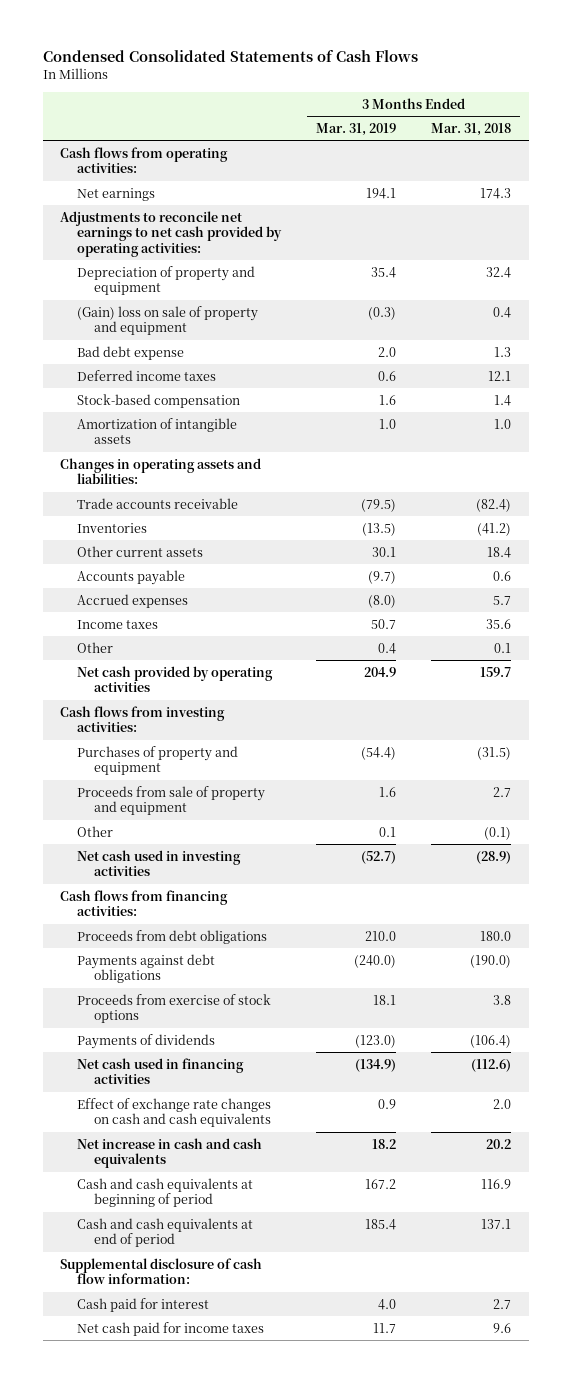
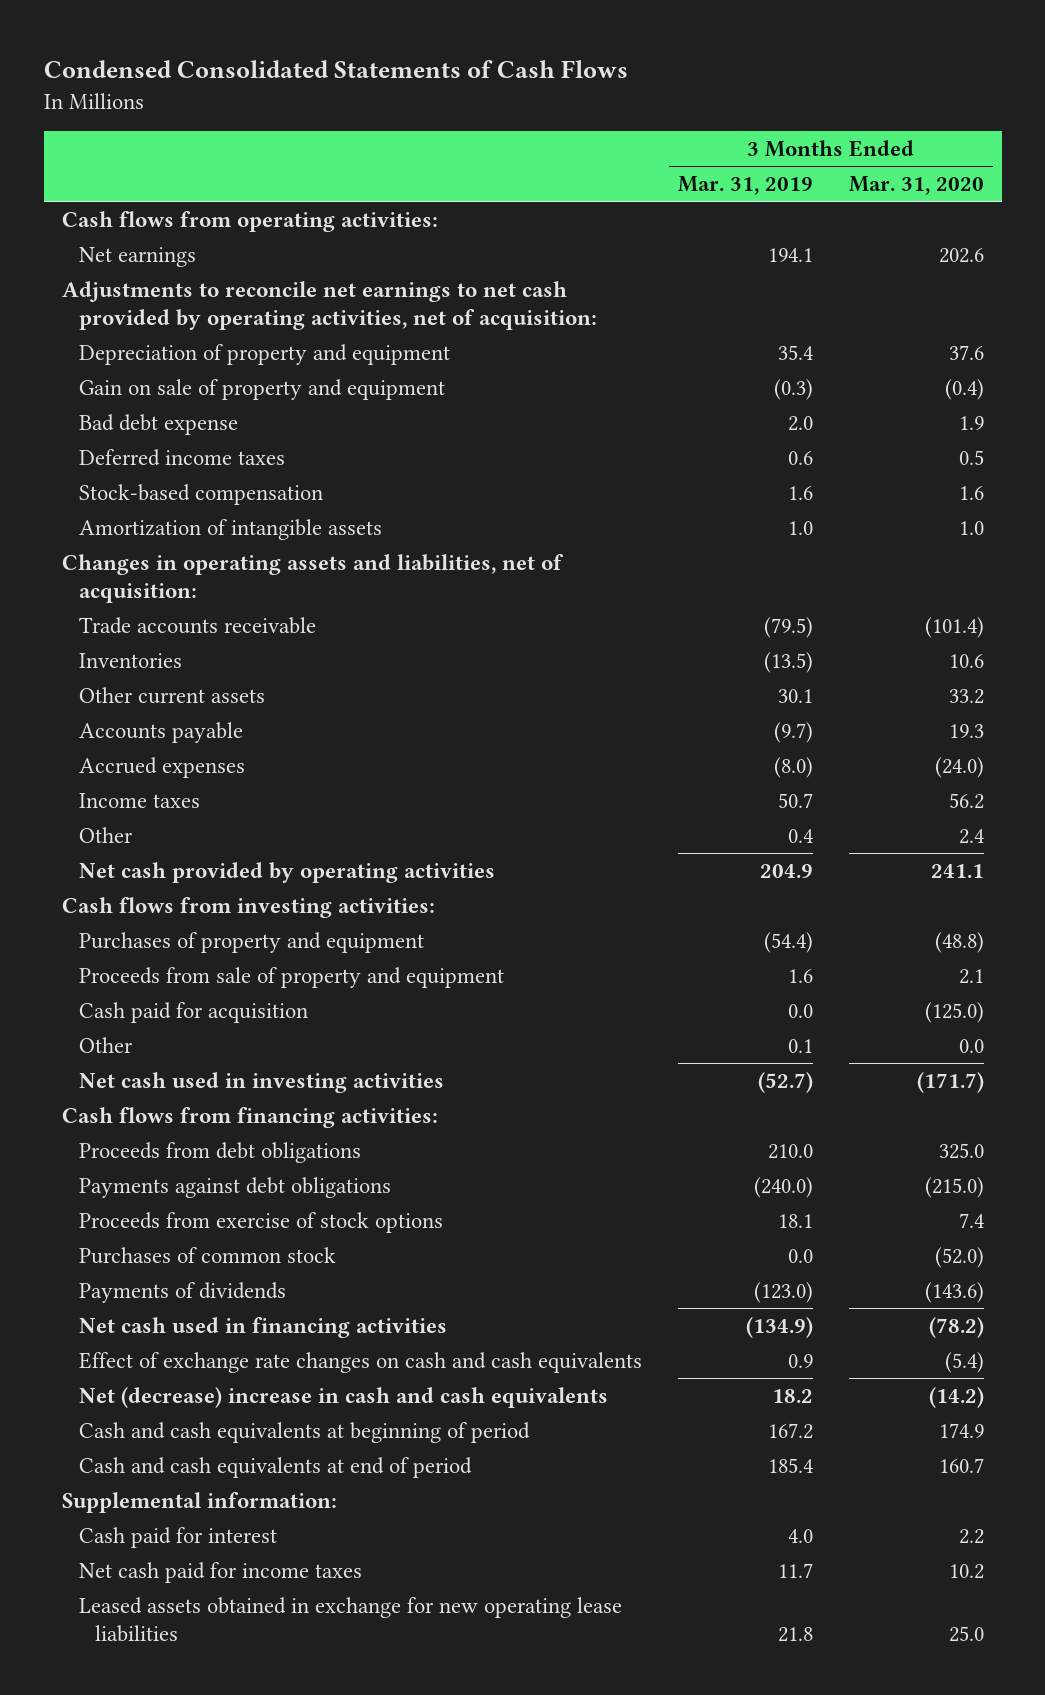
- | 3 Months Ended Mar. 31, 2019 | 3 Months Ended Mar. 31, 2018
+ | 3 Months Ended Mar. 31, 2019 | 3 Months Ended Mar. 31, 2020
- Adjustments to reconcile net earnings to net cash provided by operating activities:
+ Adjustments to reconcile net earnings to net cash provided by operating activities, net of acquisition:
- (Gain) loss on sale of property and equipment | (0.3) | 0.4
+ Gain on sale of property and equipment | (0.3) | (0.4)
- Changes in operating assets and liabilities:
+ Changes in operating assets and liabilities, net of acquisition:
+ Cash paid for acquisition | 0.0 | (125.0)
+ Purchases of common stock | 0.0 | (52.0)
- Net increase in cash and cash equivalents | 18.2 | 20.2
+ Net (decrease) increase in cash and cash equivalents | 18.2 | (14.2)
- Supplemental disclosure of cash flow information:
+ Supplemental information:
+ Leased assets obtained in exchange for new operating lease liabilities | 21.8 | 25.0

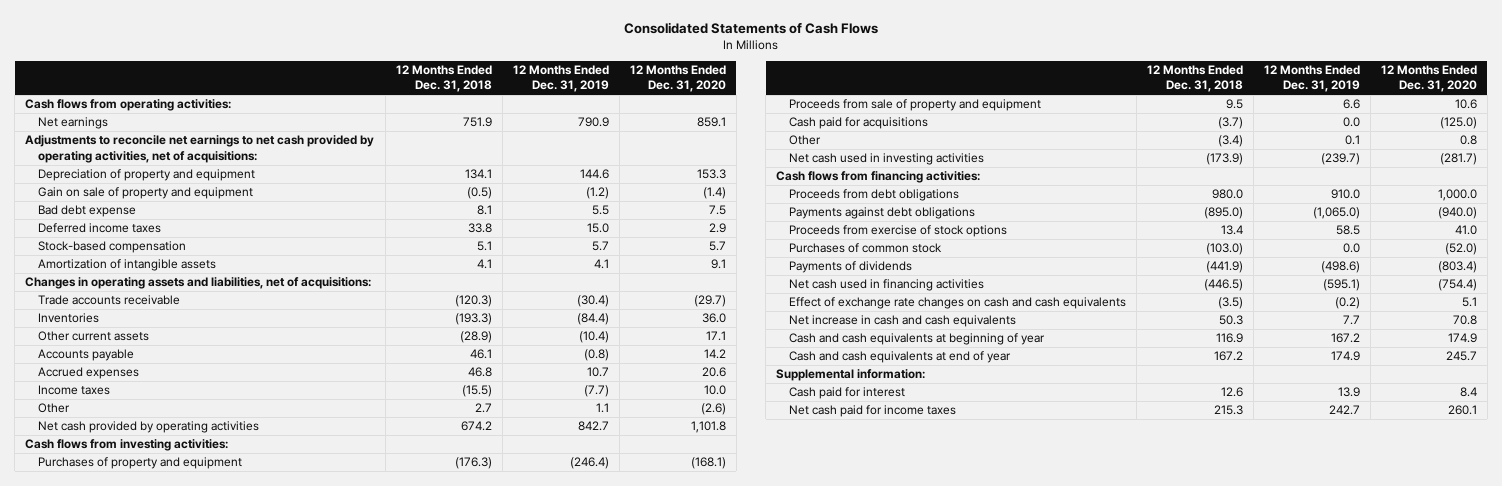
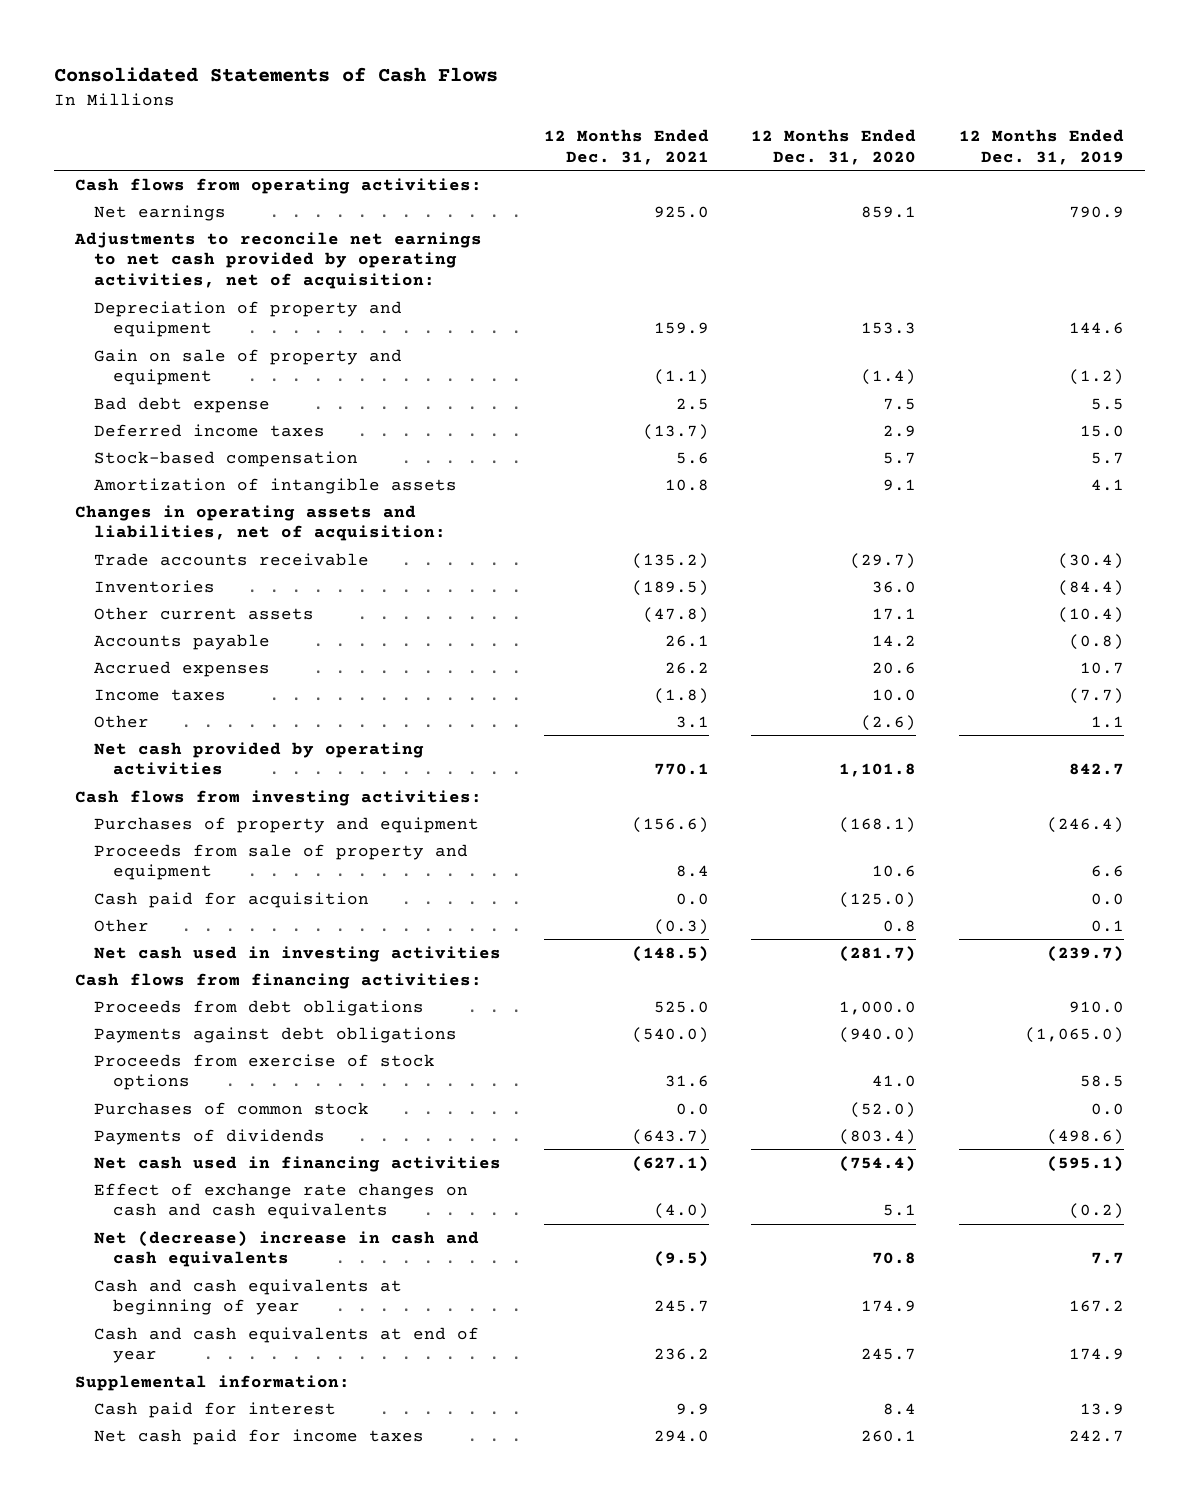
- | 12 Months Ended Dec. 31, 2018 | 12 Months Ended Dec. 31, 2019 | 12 Months Ended Dec. 31, 2020
+ | 12 Months Ended Dec. 31, 2021 | 12 Months Ended Dec. 31, 2020 | 12 Months Ended Dec. 31, 2019
- Adjustments to reconcile net earnings to net cash provided by operating activities, net of acquisitions:
+ Adjustments to reconcile net earnings to net cash provided by operating activities, net of acquisition:
- Changes in operating assets and liabilities, net of acquisitions:
+ Changes in operating assets and liabilities, net of acquisition:
- Cash paid for acquisitions | (3.7) | 0.0 | (125.0)
+ Cash paid for acquisition | 0.0 | (125.0) | 0.0
- Net increase in cash and cash equivalents | 50.3 | 7.7 | 70.8
+ Net (decrease) increase in cash and cash equivalents | (9.5) | 70.8 | 7.7

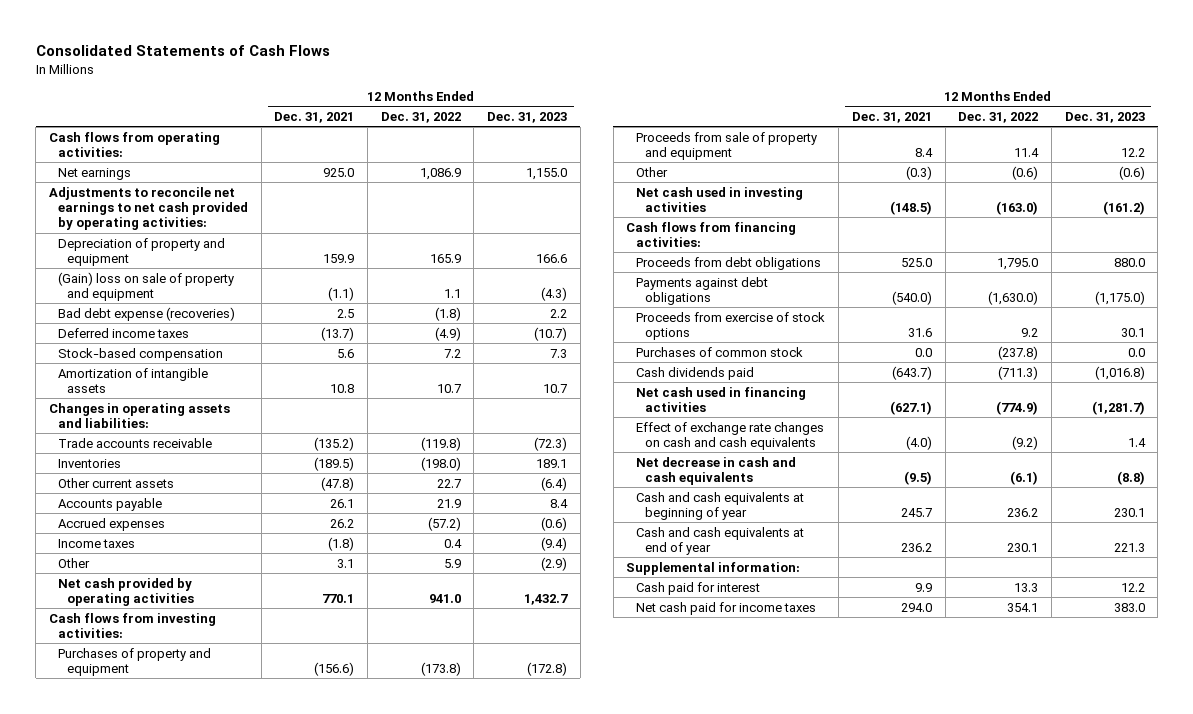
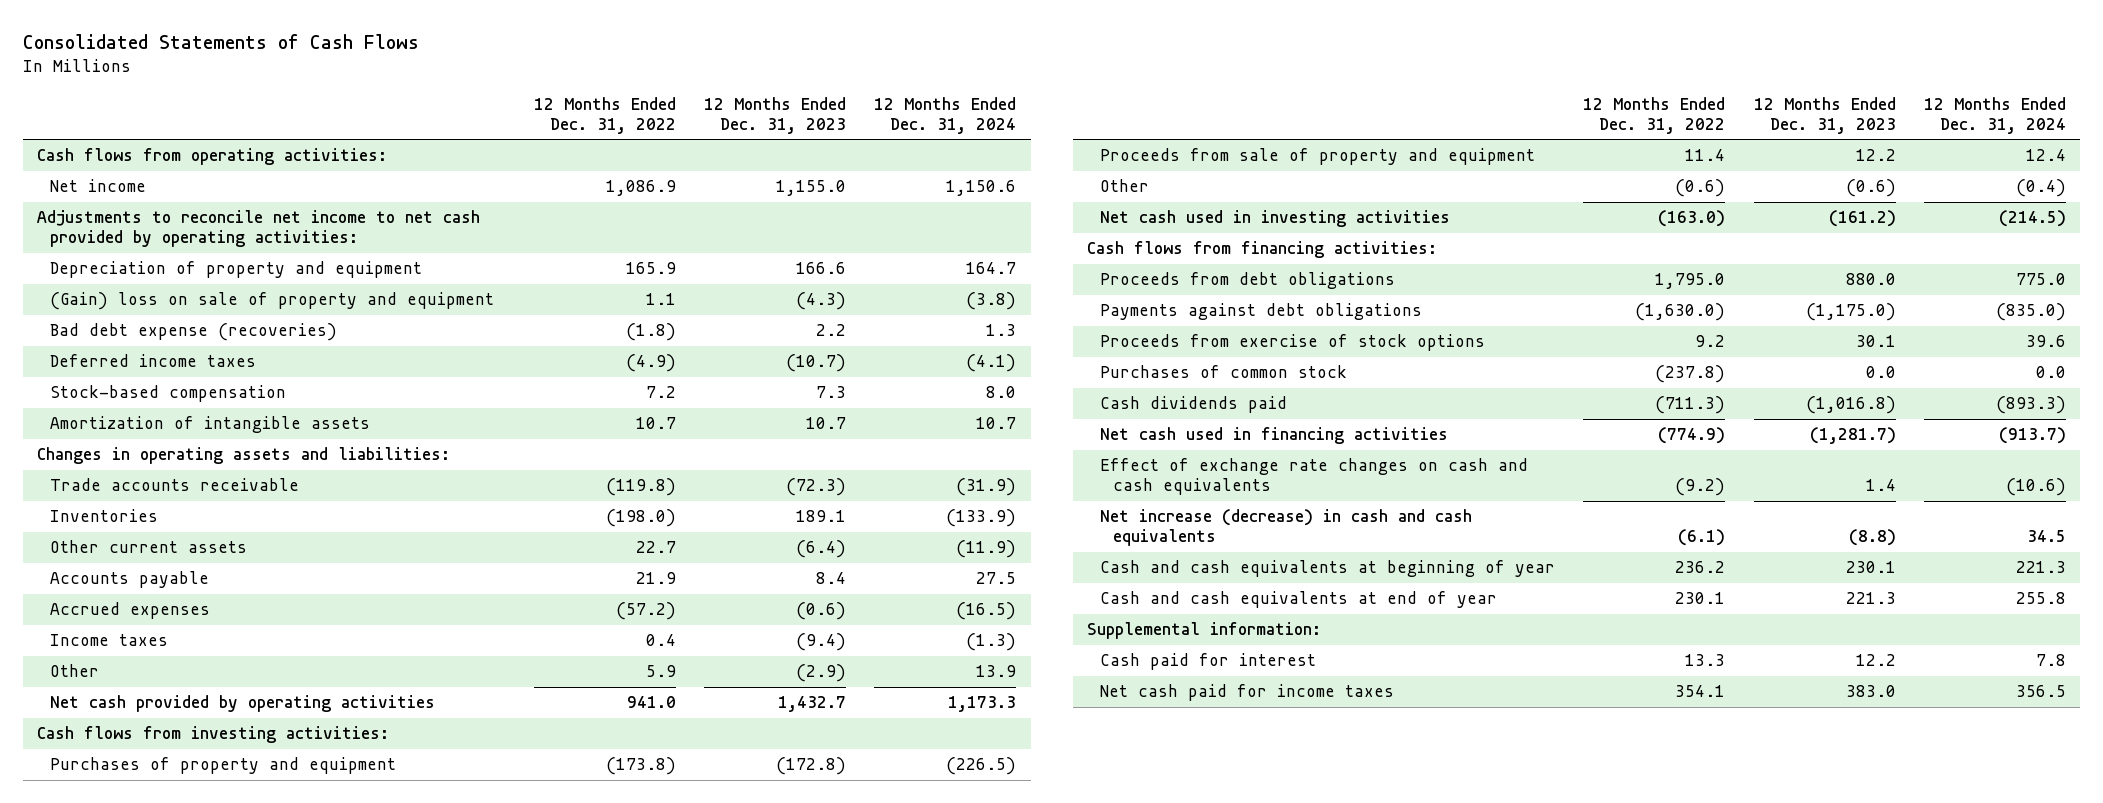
- | 12 Months Ended Dec. 31, 2021 | 12 Months Ended Dec. 31, 2022 | 12 Months Ended Dec. 31, 2023
+ | 12 Months Ended Dec. 31, 2022 | 12 Months Ended Dec. 31, 2023 | 12 Months Ended Dec. 31, 2024
- Net earnings | 925.0 | 1,086.9 | 1,155.0
- Adjustments to reconcile net earnings to net cash provided by operating activities:
+ Net income | 1,086.9 | 1,155.0 | 1,150.6
+ Adjustments to reconcile net income to net cash provided by operating activities:
- Net decrease in cash and cash equivalents | (9.5) | (6.1) | (8.8)
+ Net increase (decrease) in cash and cash equivalents | (6.1) | (8.8) | 34.5

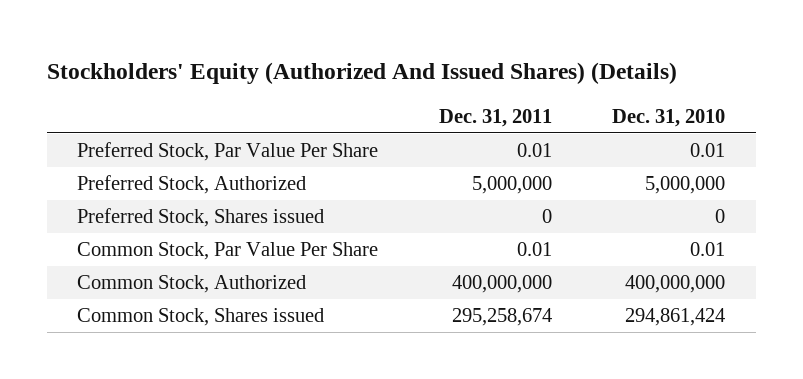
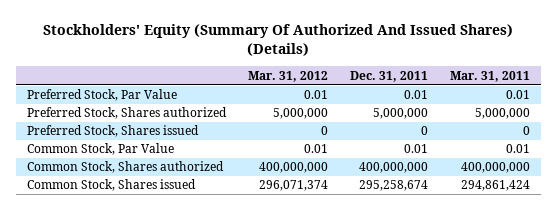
- Stockholders' Equity (Authorized And Issued Shares) (Details)
+ Stockholders' Equity (Summary Of Authorized And Issued Shares) (Details)
- | Dec. 31, 2011 | Dec. 31, 2010
+ | Mar. 31, 2012 | Dec. 31, 2011 | Mar. 31, 2011
- Preferred Stock, Par Value Per Share | 0.01 | 0.01
- Preferred Stock, Authorized | 5,000,000 | 5,000,000
+ Preferred Stock, Par Value | 0.01 | 0.01 | 0.01
+ Preferred Stock, Shares authorized | 5,000,000 | 5,000,000 | 5,000,000
- Common Stock, Par Value Per Share | 0.01 | 0.01
- Common Stock, Authorized | 400,000,000 | 400,000,000
+ Common Stock, Par Value | 0.01 | 0.01 | 0.01
+ Common Stock, Shares authorized | 400,000,000 | 400,000,000 | 400,000,000

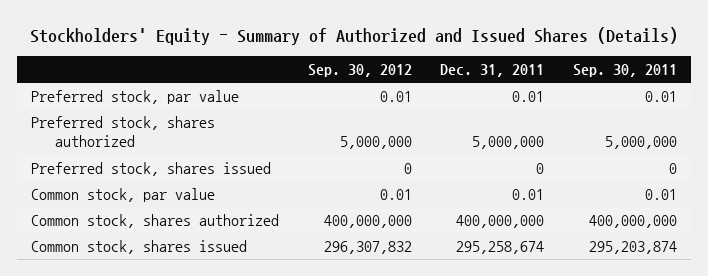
- Stockholders' Equity (Summary Of Authorized And Issued Shares) (Details)
+ Stockholders' Equity - Summary of Authorized and Issued Shares (Details)
- | Mar. 31, 2012 | Dec. 31, 2011 | Mar. 31, 2011
+ | Sep. 30, 2012 | Dec. 31, 2011 | Sep. 30, 2011
- Preferred Stock, Par Value | 0.01 | 0.01 | 0.01
- Preferred Stock, Shares authorized | 5,000,000 | 5,000,000 | 5,000,000
- Preferred Stock, Shares issued | 0 | 0 | 0
- Common Stock, Par Value | 0.01 | 0.01 | 0.01
- Common Stock, Shares authorized | 400,000,000 | 400,000,000 | 400,000,000
- Common Stock, Shares issued | 296,071,374 | 295,258,674 | 294,861,424
+ Preferred stock, par value | 0.01 | 0.01 | 0.01
+ Preferred stock, shares authorized | 5,000,000 | 5,000,000 | 5,000,000
+ Preferred stock, shares issued | 0 | 0 | 0
+ Common stock, par value | 0.01 | 0.01 | 0.01
+ Common stock, shares authorized | 400,000,000 | 400,000,000 | 400,000,000
+ Common stock, shares issued | 296,307,832 | 295,258,674 | 295,203,874

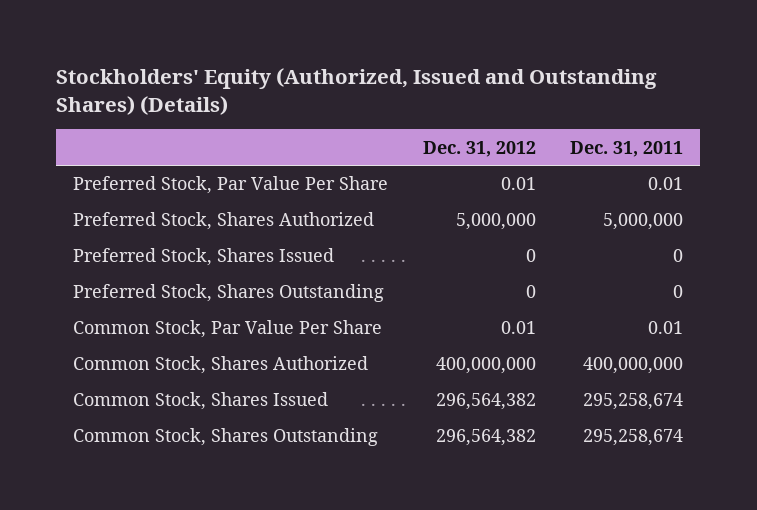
- Stockholders' Equity - Summary of Authorized and Issued Shares (Details)
+ Stockholders' Equity (Authorized, Issued and Outstanding Shares) (Details)
- | Sep. 30, 2012 | Dec. 31, 2011 | Sep. 30, 2011
+ | Dec. 31, 2012 | Dec. 31, 2011
- Preferred stock, par value | 0.01 | 0.01 | 0.01
- Preferred stock, shares authorized | 5,000,000 | 5,000,000 | 5,000,000
- Preferred stock, shares issued | 0 | 0 | 0
- Common stock, par value | 0.01 | 0.01 | 0.01
- Common stock, shares authorized | 400,000,000 | 400,000,000 | 400,000,000
- Common stock, shares issued | 296,307,832 | 295,258,674 | 295,203,874
+ Preferred Stock, Par Value Per Share | 0.01 | 0.01
+ Preferred Stock, Shares Authorized | 5,000,000 | 5,000,000
+ Preferred Stock, Shares Issued | 0 | 0
+ Preferred Stock, Shares Outstanding | 0 | 0
+ Common Stock, Par Value Per Share | 0.01 | 0.01
+ Common Stock, Shares Authorized | 400,000,000 | 400,000,000
+ Common Stock, Shares Issued | 296,564,382 | 295,258,674
+ Common Stock, Shares Outstanding | 296,564,382 | 295,258,674

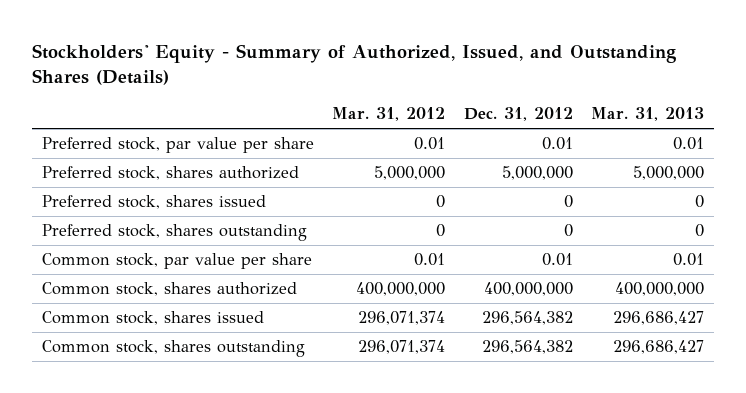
- Stockholders' Equity (Authorized, Issued and Outstanding Shares) (Details)
+ Stockholders' Equity - Summary of Authorized, Issued, and Outstanding Shares (Details)
- | Dec. 31, 2012 | Dec. 31, 2011
+ | Mar. 31, 2012 | Dec. 31, 2012 | Mar. 31, 2013
- Preferred Stock, Par Value Per Share | 0.01 | 0.01
- Preferred Stock, Shares Authorized | 5,000,000 | 5,000,000
- Preferred Stock, Shares Issued | 0 | 0
- Preferred Stock, Shares Outstanding | 0 | 0
- Common Stock, Par Value Per Share | 0.01 | 0.01
- Common Stock, Shares Authorized | 400,000,000 | 400,000,000
- Common Stock, Shares Issued | 296,564,382 | 295,258,674
- Common Stock, Shares Outstanding | 296,564,382 | 295,258,674
+ Preferred stock, par value per share | 0.01 | 0.01 | 0.01
+ Preferred stock, shares authorized | 5,000,000 | 5,000,000 | 5,000,000
+ Preferred stock, shares issued | 0 | 0 | 0
+ Preferred stock, shares outstanding | 0 | 0 | 0
+ Common stock, par value per share | 0.01 | 0.01 | 0.01
+ Common stock, shares authorized | 400,000,000 | 400,000,000 | 400,000,000
+ Common stock, shares issued | 296,071,374 | 296,564,382 | 296,686,427
+ Common stock, shares outstanding | 296,071,374 | 296,564,382 | 296,686,427

